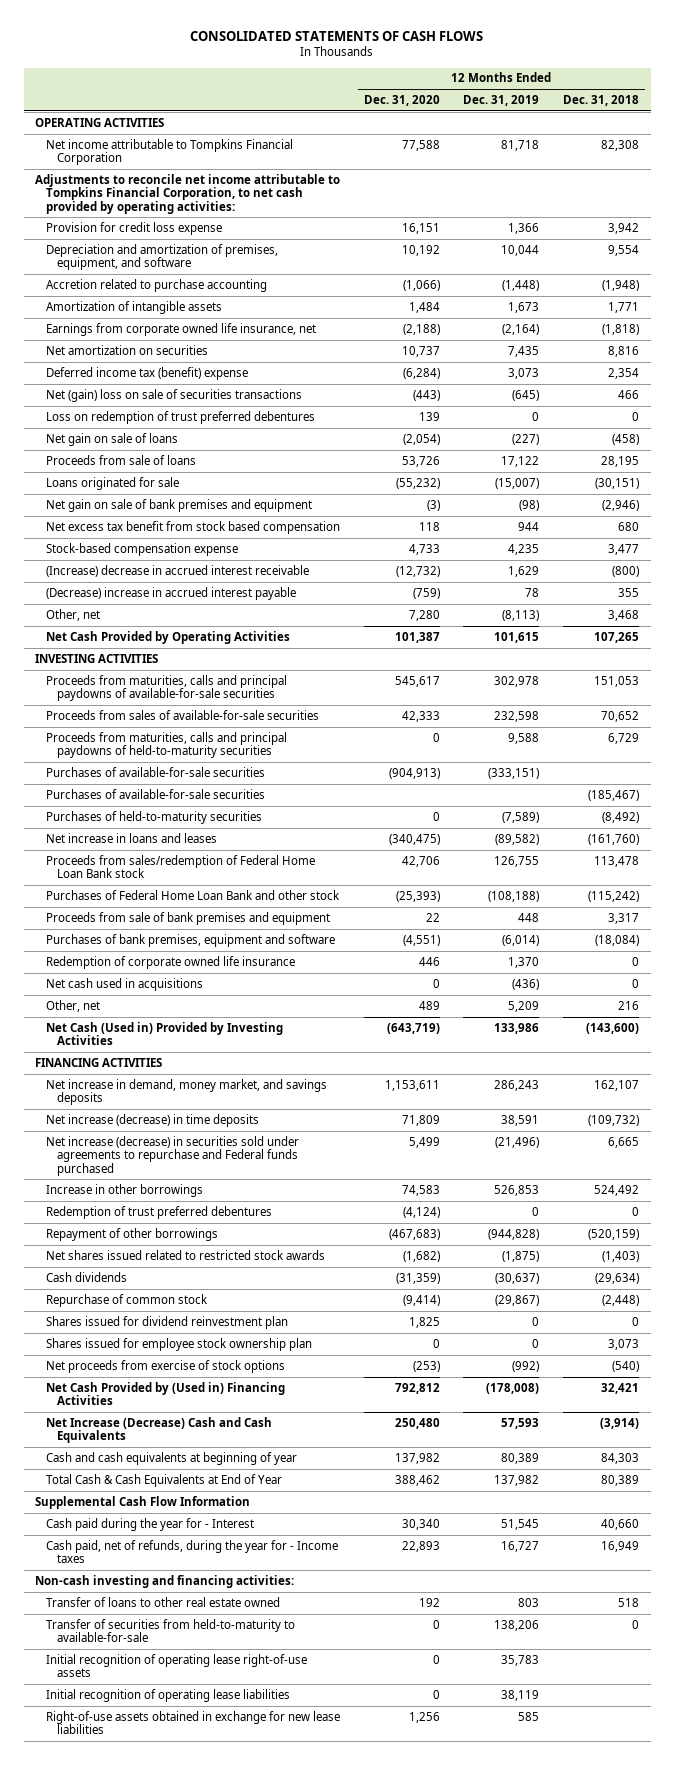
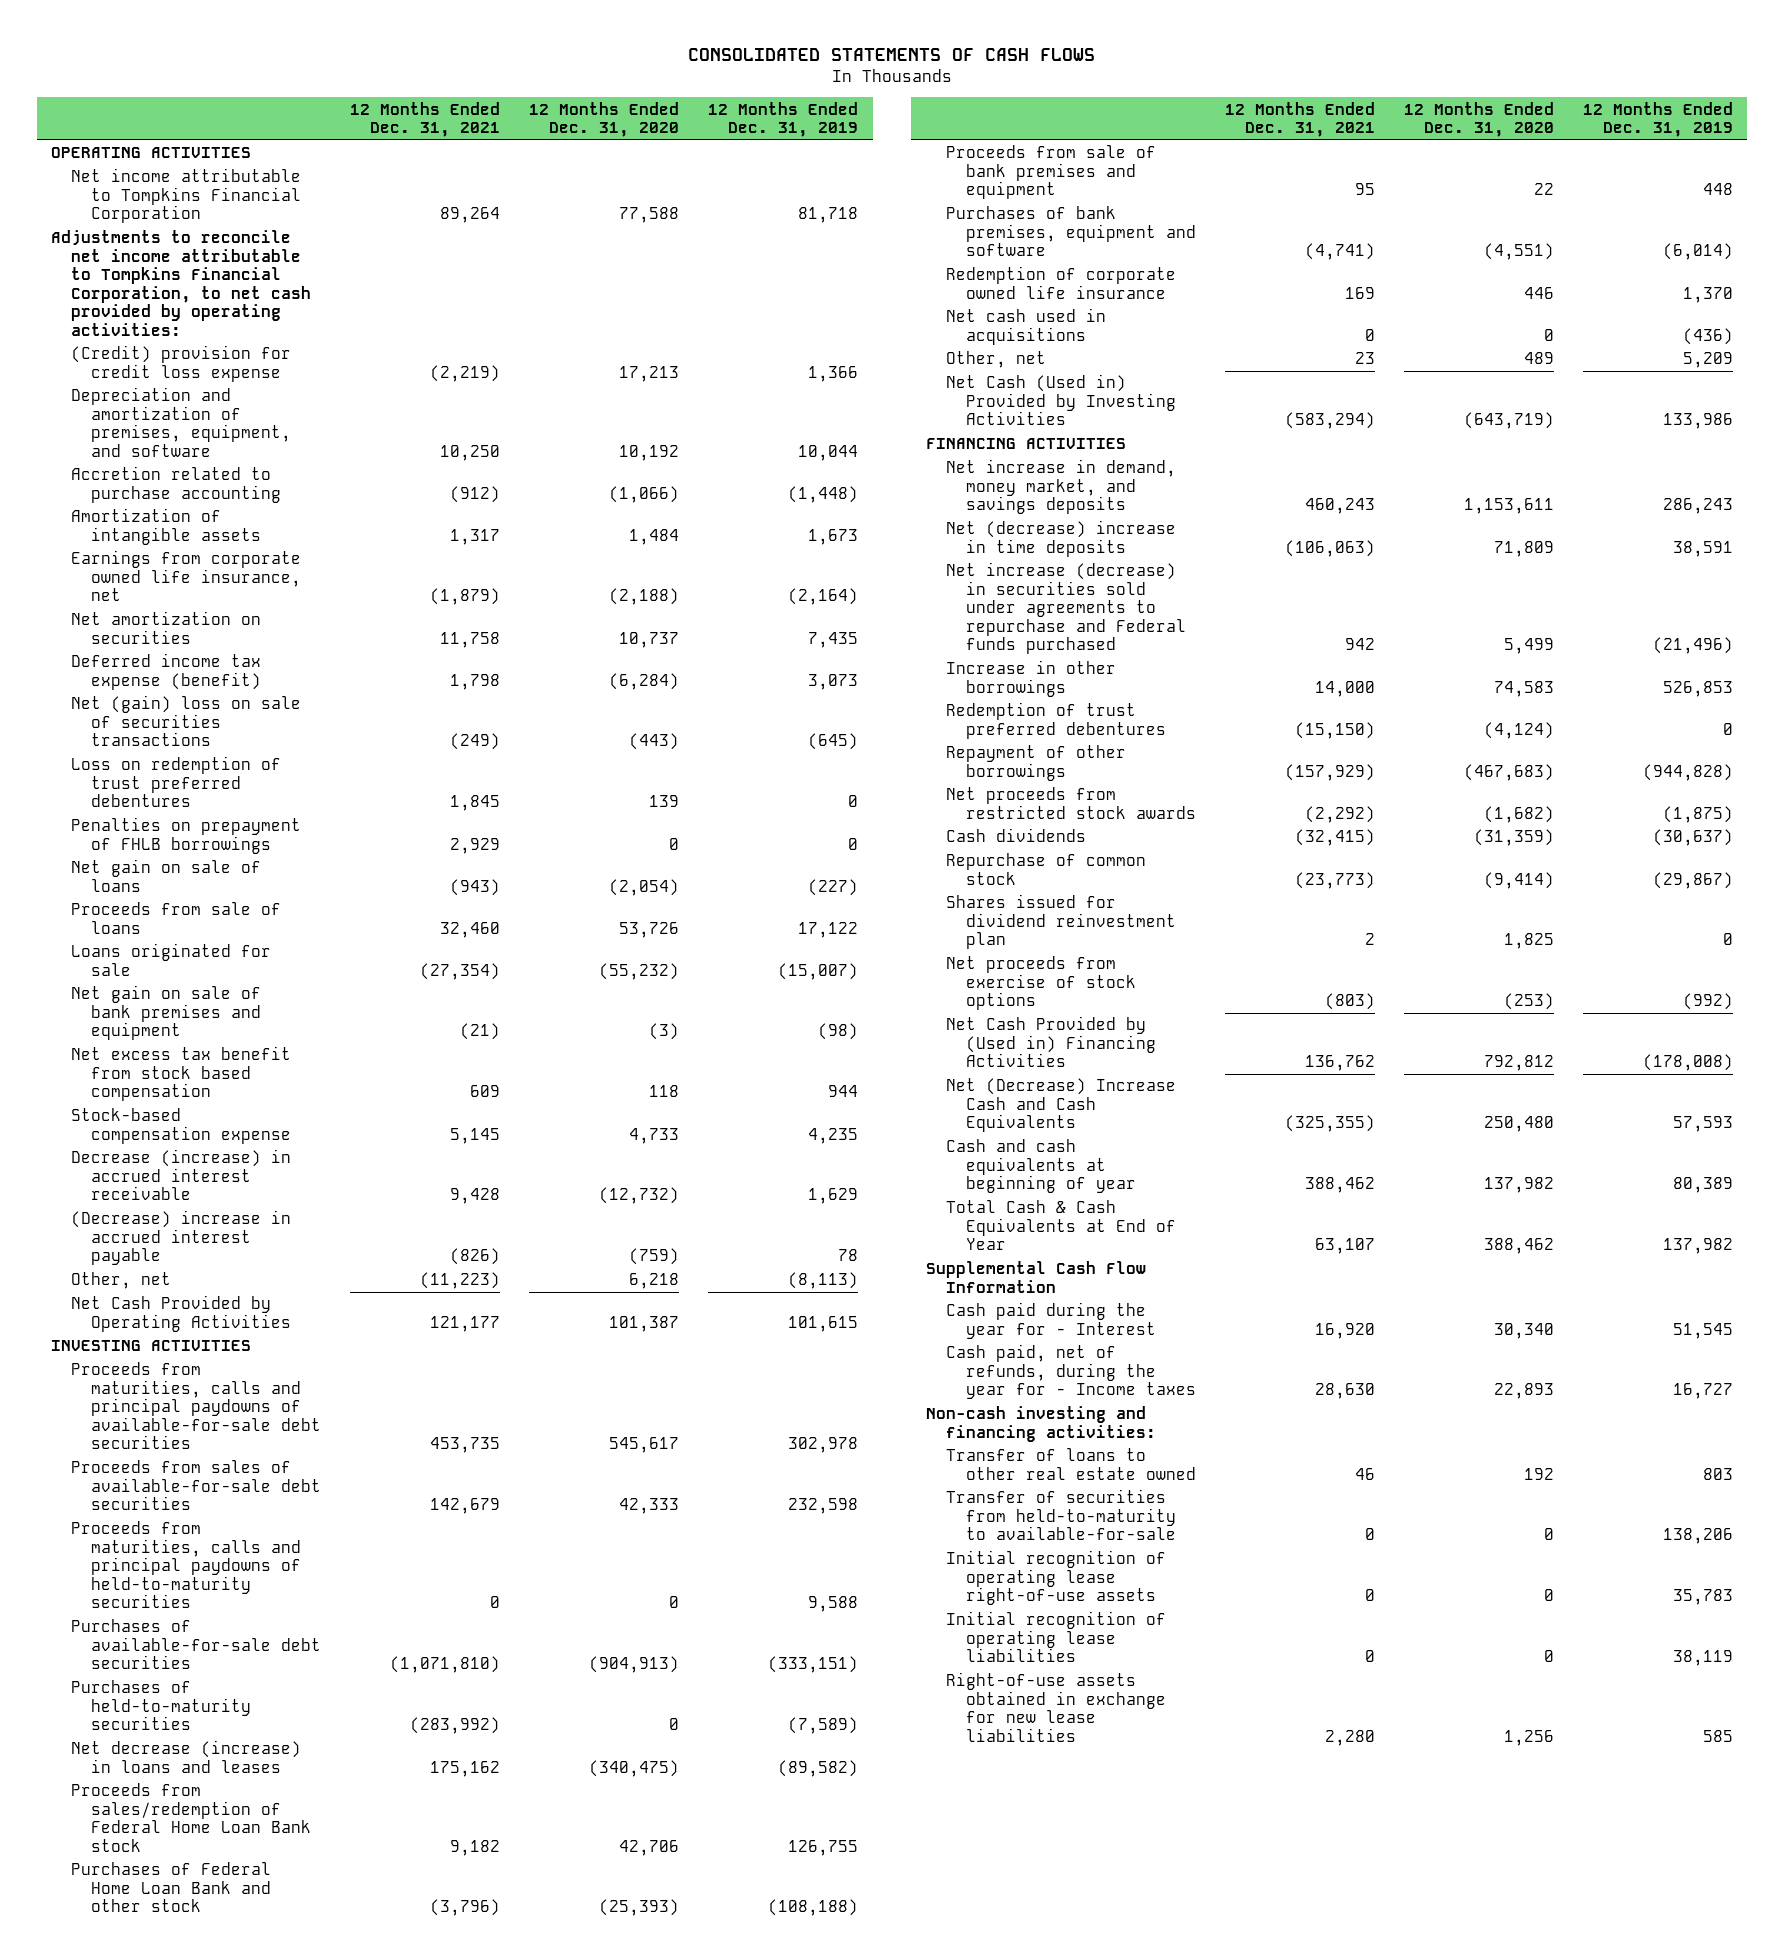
- | 12 Months Ended Dec. 31, 2020 | 12 Months Ended Dec. 31, 2019 | 12 Months Ended Dec. 31, 2018
+ | 12 Months Ended Dec. 31, 2021 | 12 Months Ended Dec. 31, 2020 | 12 Months Ended Dec. 31, 2019
- Provision for credit loss expense | 16,151 | 1,366 | 3,942
+ (Credit) provision for credit loss expense | (2,219) | 17,213 | 1,366
- Deferred income tax (benefit) expense | (6,284) | 3,073 | 2,354
+ Deferred income tax expense (benefit) | 1,798 | (6,284) | 3,073
+ Penalties on prepayment of FHLB borrowings | 2,929 | 0 | 0
- (Increase) decrease in accrued interest receivable | (12,732) | 1,629 | (800)
+ Decrease (increase) in accrued interest receivable | 9,428 | (12,732) | 1,629
- Other, net | 7,280 | (8,113) | 3,468
+ Other, net | (11,223) | 6,218 | (8,113)
- Proceeds from maturities, calls and principal paydowns of available-for-sale securities | 545,617 | 302,978 | 151,053
- Proceeds from sales of available-for-sale securities | 42,333 | 232,598 | 70,652
+ Proceeds from maturities, calls and principal paydowns of available-for-sale debt securities | 453,735 | 545,617 | 302,978
+ Proceeds from sales of available-for-sale debt securities | 142,679 | 42,333 | 232,598
- Purchases of available-for-sale securities | (904,913) | (333,151) |
- Purchases of available-for-sale securities | | | (185,467)
+ Purchases of available-for-sale debt securities | (1,071,810) | (904,913) | (333,151)
- Net increase in loans and leases | (340,475) | (89,582) | (161,760)
+ Net decrease (increase) in loans and leases | 175,162 | (340,475) | (89,582)
- Net increase (decrease) in time deposits | 71,809 | 38,591 | (109,732)
+ Net (decrease) increase in time deposits | (106,063) | 71,809 | 38,591
- Net shares issued related to restricted stock awards | (1,682) | (1,875) | (1,403)
+ Net proceeds from restricted stock awards | (2,292) | (1,682) | (1,875)
- Shares issued for employee stock ownership plan | 0 | 0 | 3,073
- Net Increase (Decrease) Cash and Cash Equivalents | 250,480 | 57,593 | (3,914)
+ Net (Decrease) Increase Cash and Cash Equivalents | (325,355) | 250,480 | 57,593

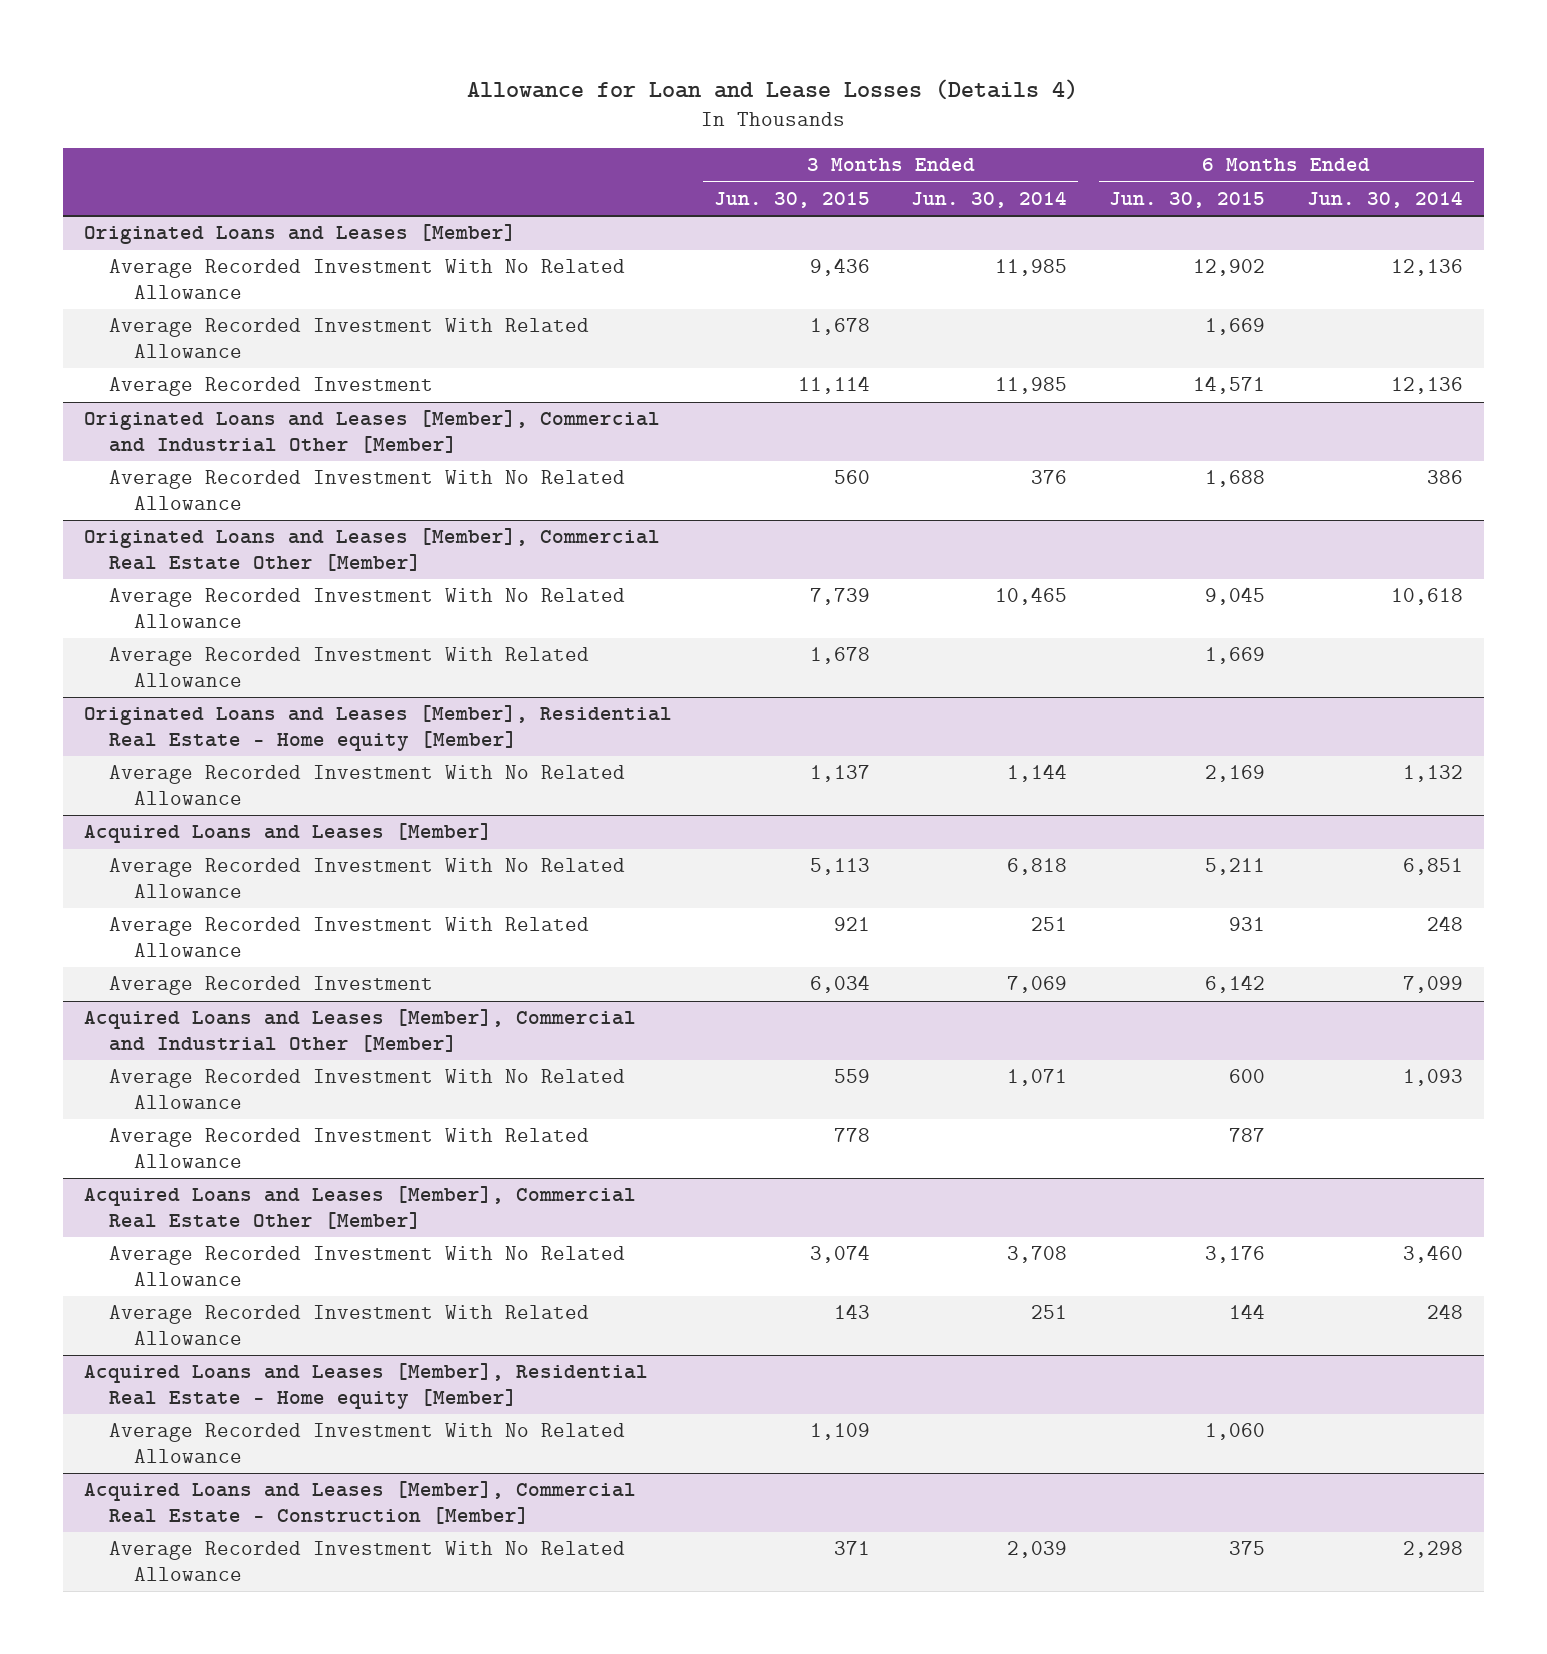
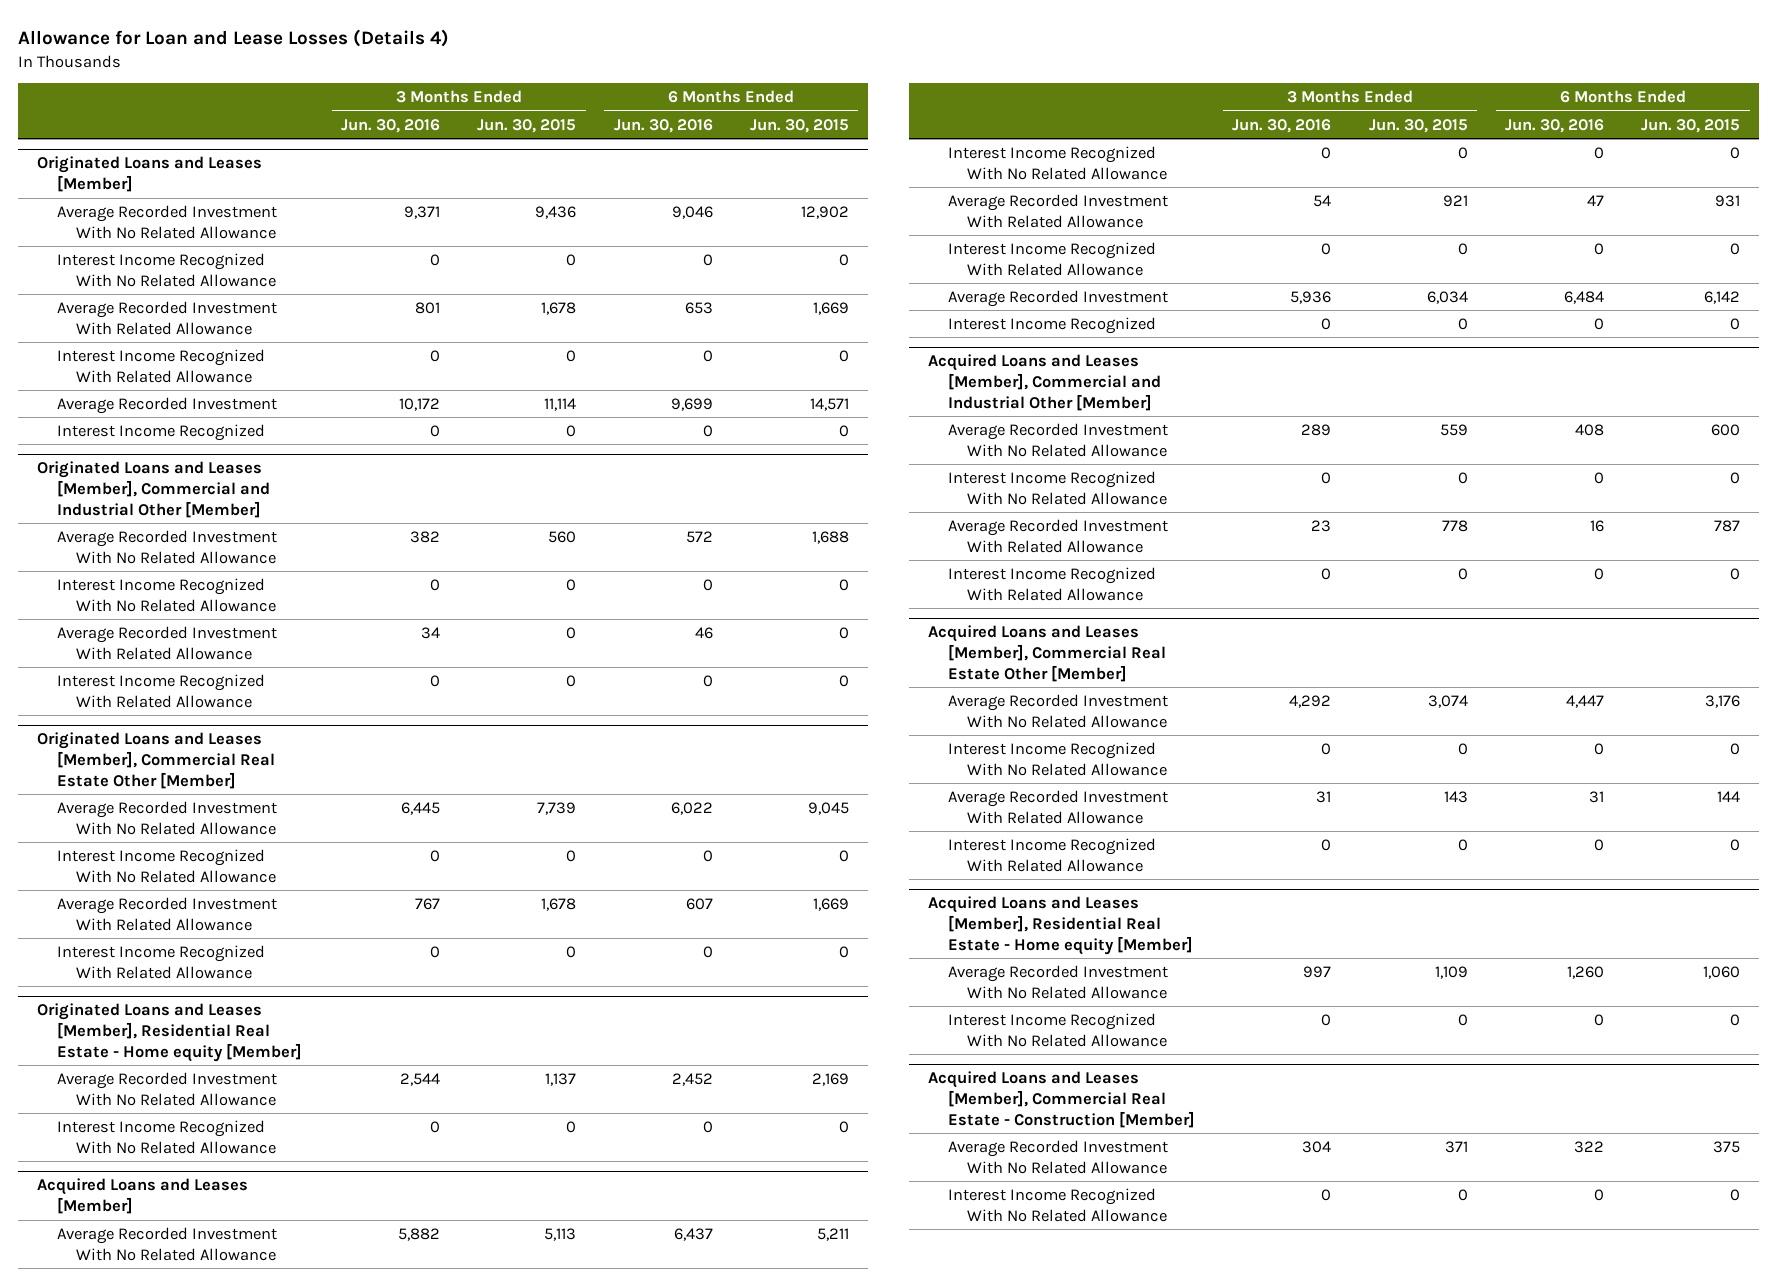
- | 3 Months Ended Jun. 30, 2015 | 3 Months Ended Jun. 30, 2014 | 6 Months Ended Jun. 30, 2015 | 6 Months Ended Jun. 30, 2014
+ | 3 Months Ended Jun. 30, 2016 | 3 Months Ended Jun. 30, 2015 | 6 Months Ended Jun. 30, 2016 | 6 Months Ended Jun. 30, 2015
@ Originated Loans and Leases [Member]
+ Interest Income Recognized With No Related Allowance | 0 | 0 | 0 | 0
+ Interest Income Recognized With Related Allowance | 0 | 0 | 0 | 0
+ Interest Income Recognized | 0 | 0 | 0 | 0
@ Originated Loans and Leases [Member], Commercial and Industrial Other [Member]
+ Interest Income Recognized With No Related Allowance | 0 | 0 | 0 | 0
+ Average Recorded Investment With Related Allowance | 34 | 0 | 46 | 0
+ Interest Income Recognized With Related Allowance | 0 | 0 | 0 | 0
@ Originated Loans and Leases [Member], Commercial Real Estate Other [Member]
+ Interest Income Recognized With No Related Allowance | 0 | 0 | 0 | 0
+ Interest Income Recognized With Related Allowance | 0 | 0 | 0 | 0
@ Originated Loans and Leases [Member], Residential Real Estate - Home equity [Member]
+ Interest Income Recognized With No Related Allowance | 0 | 0 | 0 | 0
@ Acquired Loans and Leases [Member]
+ Interest Income Recognized With No Related Allowance | 0 | 0 | 0 | 0
+ Interest Income Recognized With Related Allowance | 0 | 0 | 0 | 0
+ Interest Income Recognized | 0 | 0 | 0 | 0
@ Acquired Loans and Leases [Member], Commercial and Industrial Other [Member]
+ Interest Income Recognized With No Related Allowance | 0 | 0 | 0 | 0
+ Interest Income Recognized With Related Allowance | 0 | 0 | 0 | 0
@ Acquired Loans and Leases [Member], Commercial Real Estate Other [Member]
+ Interest Income Recognized With No Related Allowance | 0 | 0 | 0 | 0
+ Interest Income Recognized With Related Allowance | 0 | 0 | 0 | 0
@ Acquired Loans and Leases [Member], Residential Real Estate - Home equity [Member]
+ Interest Income Recognized With No Related Allowance | 0 | 0 | 0 | 0
@ Acquired Loans and Leases [Member], Commercial Real Estate - Construction [Member]
+ Interest Income Recognized With No Related Allowance | 0 | 0 | 0 | 0

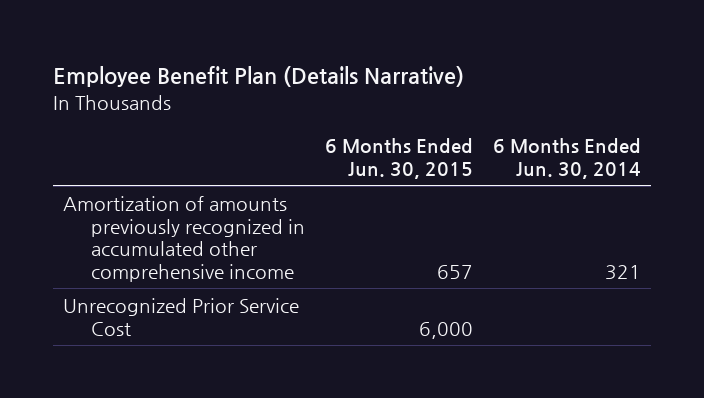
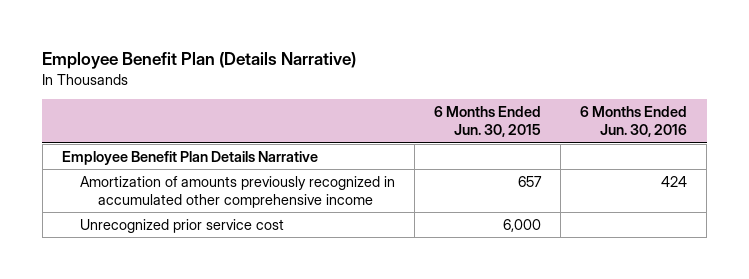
- | 6 Months Ended Jun. 30, 2015 | 6 Months Ended Jun. 30, 2014
+ | 6 Months Ended Jun. 30, 2015 | 6 Months Ended Jun. 30, 2016
+ Employee Benefit Plan Details Narrative
- Unrecognized Prior Service Cost | 6,000 |
+ Unrecognized prior service cost | 6,000 |

